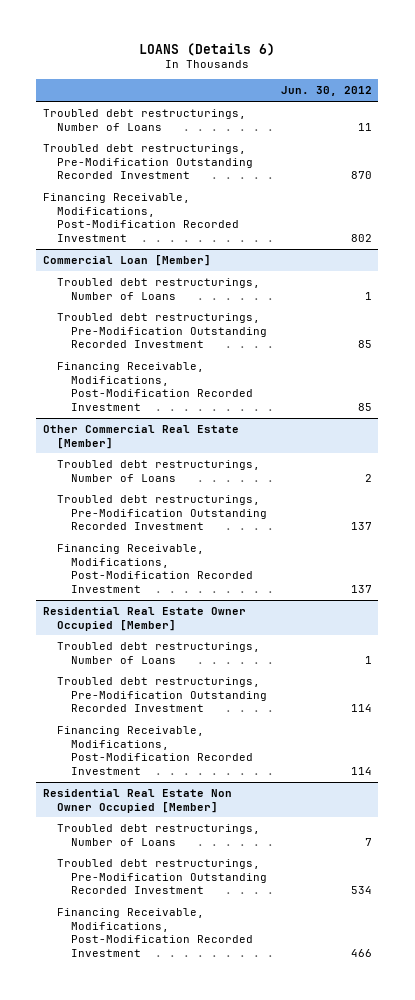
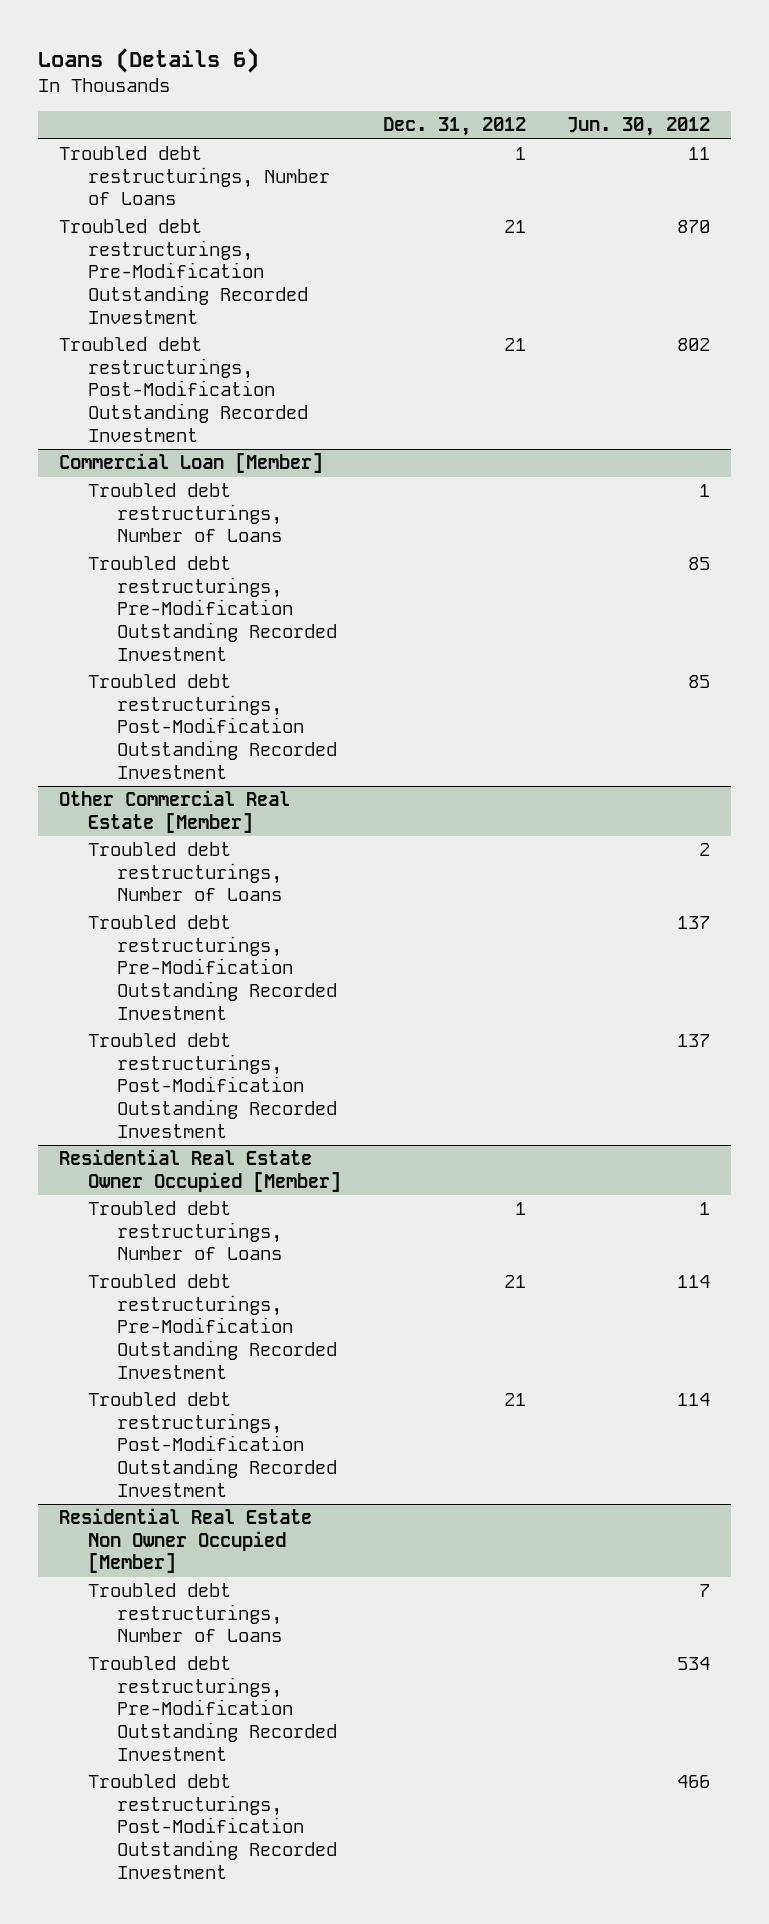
- LOANS (Details 6)
+ Loans (Details 6)
- | Jun. 30, 2012
+ | Dec. 31, 2012 | Jun. 30, 2012
- Financing Receivable, Modifications, Post-Modification Recorded Investment | 802
+ Troubled debt restructurings, Post-Modification Outstanding Recorded Investment | 21 | 802
@ Commercial Loan [Member]
- Financing Receivable, Modifications, Post-Modification Recorded Investment | 85
+ Troubled debt restructurings, Post-Modification Outstanding Recorded Investment | | 85
@ Other Commercial Real Estate [Member]
- Financing Receivable, Modifications, Post-Modification Recorded Investment | 137
+ Troubled debt restructurings, Post-Modification Outstanding Recorded Investment | | 137
@ Residential Real Estate Owner Occupied [Member]
- Financing Receivable, Modifications, Post-Modification Recorded Investment | 114
+ Troubled debt restructurings, Post-Modification Outstanding Recorded Investment | 21 | 114
@ Residential Real Estate Non Owner Occupied [Member]
- Financing Receivable, Modifications, Post-Modification Recorded Investment | 466
+ Troubled debt restructurings, Post-Modification Outstanding Recorded Investment | | 466

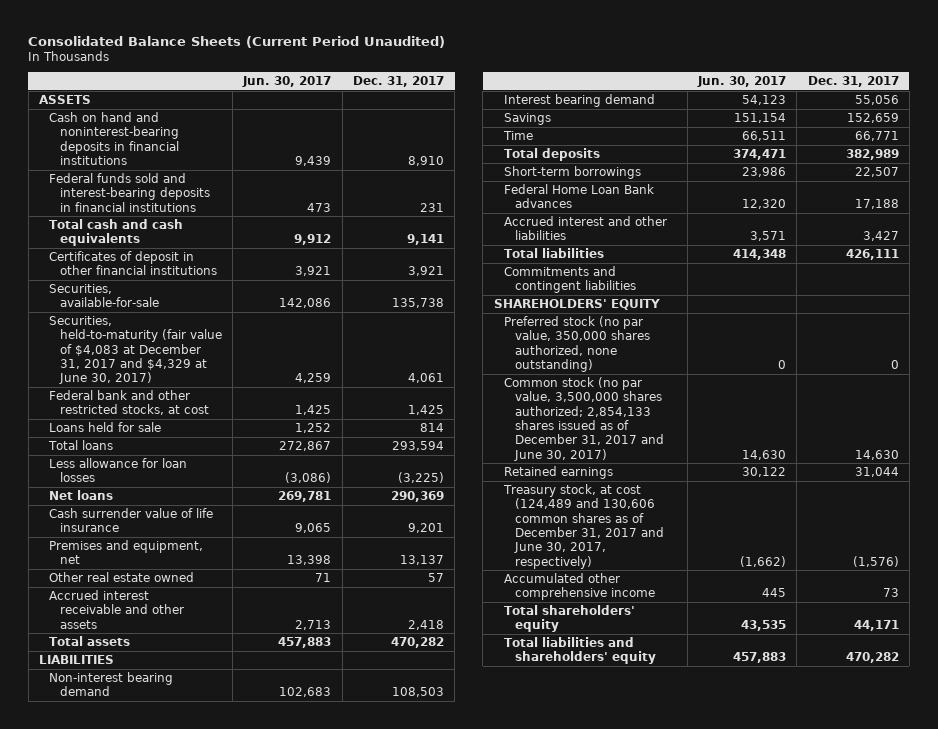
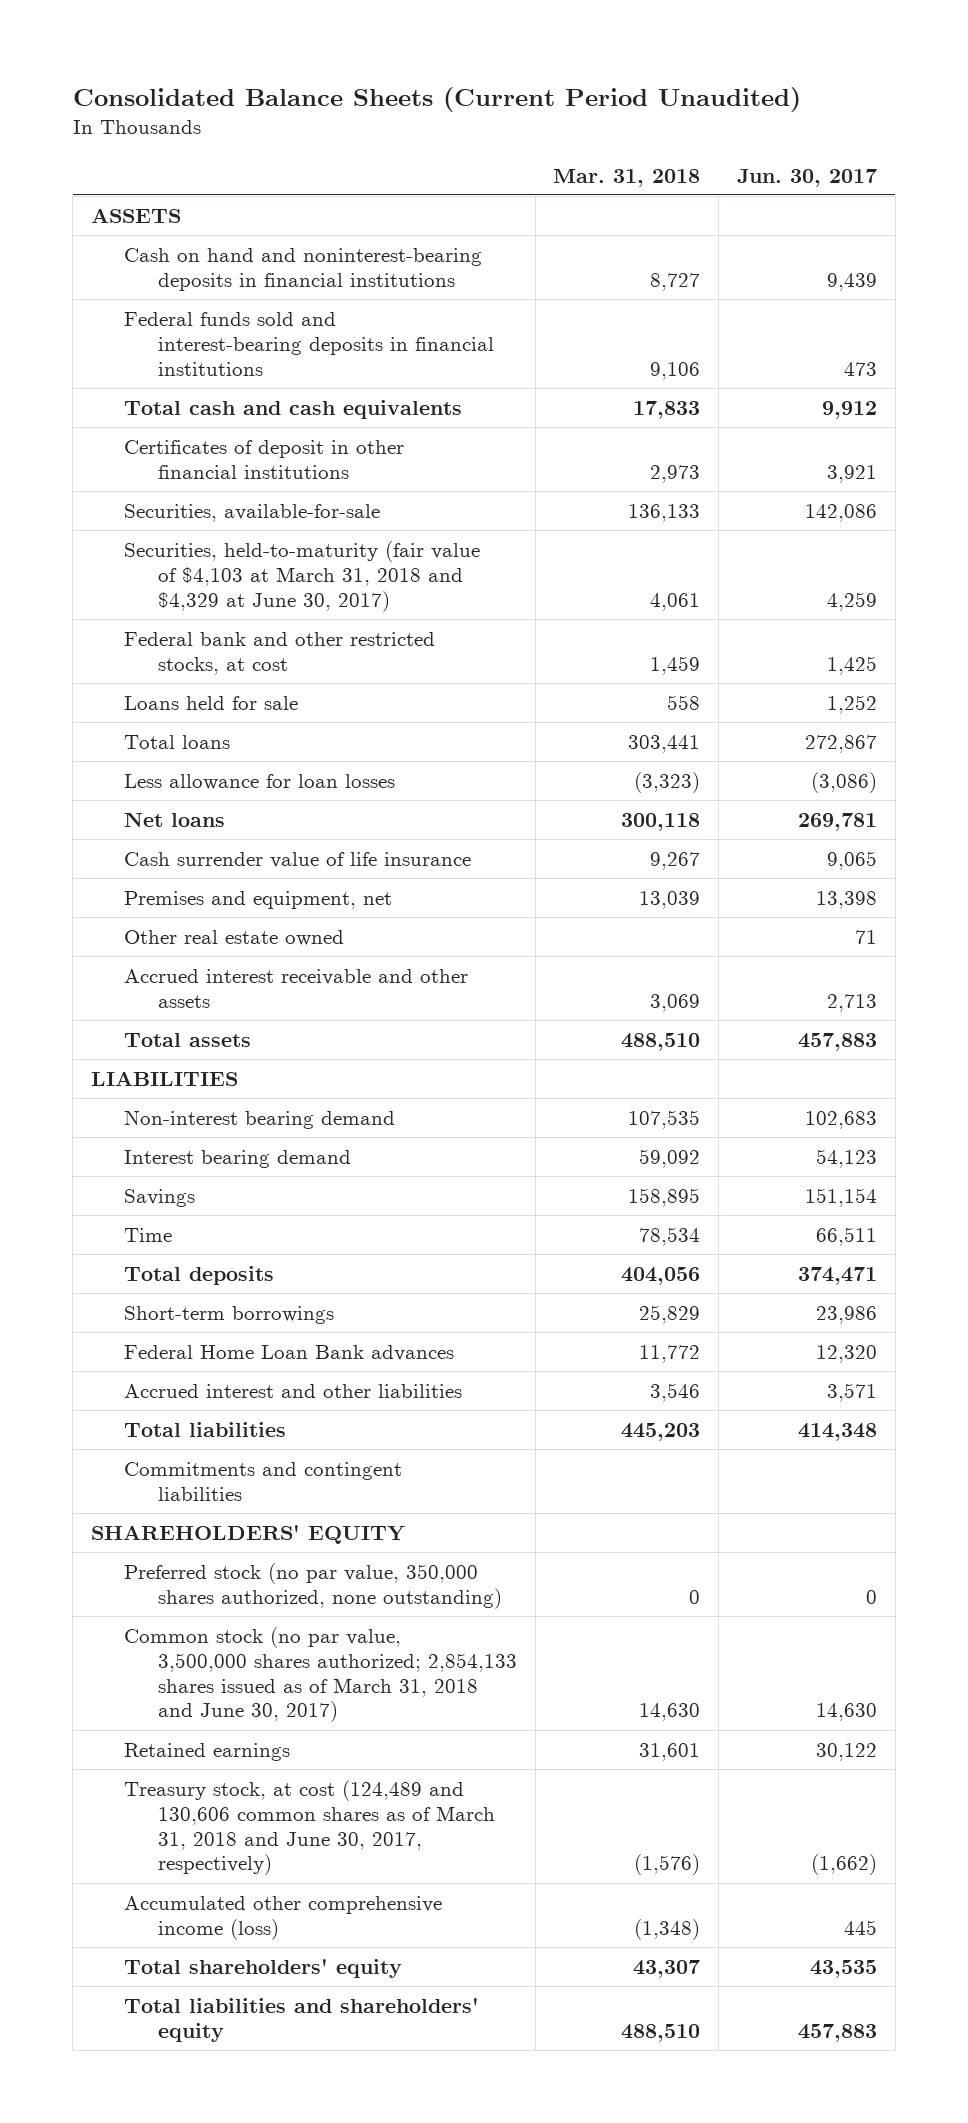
- | Jun. 30, 2017 | Dec. 31, 2017
+ | Mar. 31, 2018 | Jun. 30, 2017
- Securities, held-to-maturity (fair value of $4,083 at December 31, 2017 and $4,329 at June 30, 2017) | 4,259 | 4,061
+ Securities, held-to-maturity (fair value of $4,103 at March 31, 2018 and $4,329 at June 30, 2017) | 4,061 | 4,259
- Common stock (no par value, 3,500,000 shares authorized; 2,854,133 shares issued as of December 31, 2017 and June 30, 2017) | 14,630 | 14,630
+ Common stock (no par value, 3,500,000 shares authorized; 2,854,133 shares issued as of March 31, 2018 and June 30, 2017) | 14,630 | 14,630
- Treasury stock, at cost (124,489 and 130,606 common shares as of December 31, 2017 and June 30, 2017, respectively) | (1,662) | (1,576)
- Accumulated other comprehensive income | 445 | 73
+ Treasury stock, at cost (124,489 and 130,606 common shares as of March 31, 2018 and June 30, 2017, respectively) | (1,576) | (1,662)
+ Accumulated other comprehensive income (loss) | (1,348) | 445

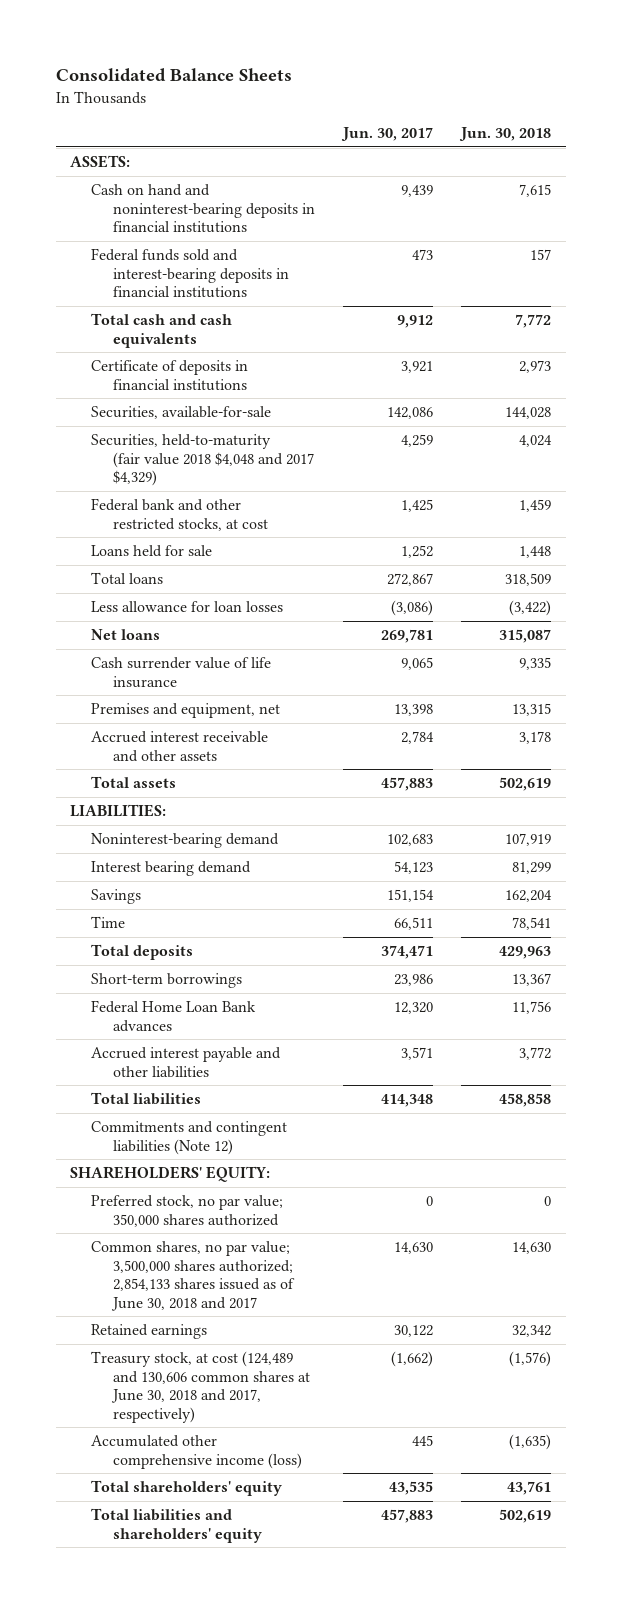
- Consolidated Balance Sheets (Current Period Unaudited)
+ Consolidated Balance Sheets
- | Mar. 31, 2018 | Jun. 30, 2017
+ | Jun. 30, 2017 | Jun. 30, 2018
- ASSETS
+ ASSETS:
- Certificates of deposit in other financial institutions | 2,973 | 3,921
+ Certificate of deposits in financial institutions | 3,921 | 2,973
- Securities, held-to-maturity (fair value of $4,103 at March 31, 2018 and $4,329 at June 30, 2017) | 4,061 | 4,259
+ Securities, held-to-maturity (fair value 2018 $4,048 and 2017 $4,329) | 4,259 | 4,024
- Other real estate owned | | 71
- Accrued interest receivable and other assets | 3,069 | 2,713
+ Accrued interest receivable and other assets | 2,784 | 3,178
- LIABILITIES
- Non-interest bearing demand | 107,535 | 102,683
+ LIABILITIES:
+ Noninterest-bearing demand | 102,683 | 107,919
- Accrued interest and other liabilities | 3,546 | 3,571
+ Accrued interest payable and other liabilities | 3,571 | 3,772
- Commitments and contingent liabilities
- SHAREHOLDERS' EQUITY
- Preferred stock (no par value, 350,000 shares authorized, none outstanding) | 0 | 0
- Common stock (no par value, 3,500,000 shares authorized; 2,854,133 shares issued as of March 31, 2018 and June 30, 2017) | 14,630 | 14,630
+ Commitments and contingent liabilities (Note 12)
+ SHAREHOLDERS' EQUITY:
+ Preferred stock, no par value; 350,000 shares authorized | 0 | 0
+ Common shares, no par value; 3,500,000 shares authorized; 2,854,133 shares issued as of June 30, 2018 and 2017 | 14,630 | 14,630
- Treasury stock, at cost (124,489 and 130,606 common shares as of March 31, 2018 and June 30, 2017, respectively) | (1,576) | (1,662)
+ Treasury stock, at cost (124,489 and 130,606 common shares at June 30, 2018 and 2017, respectively) | (1,662) | (1,576)

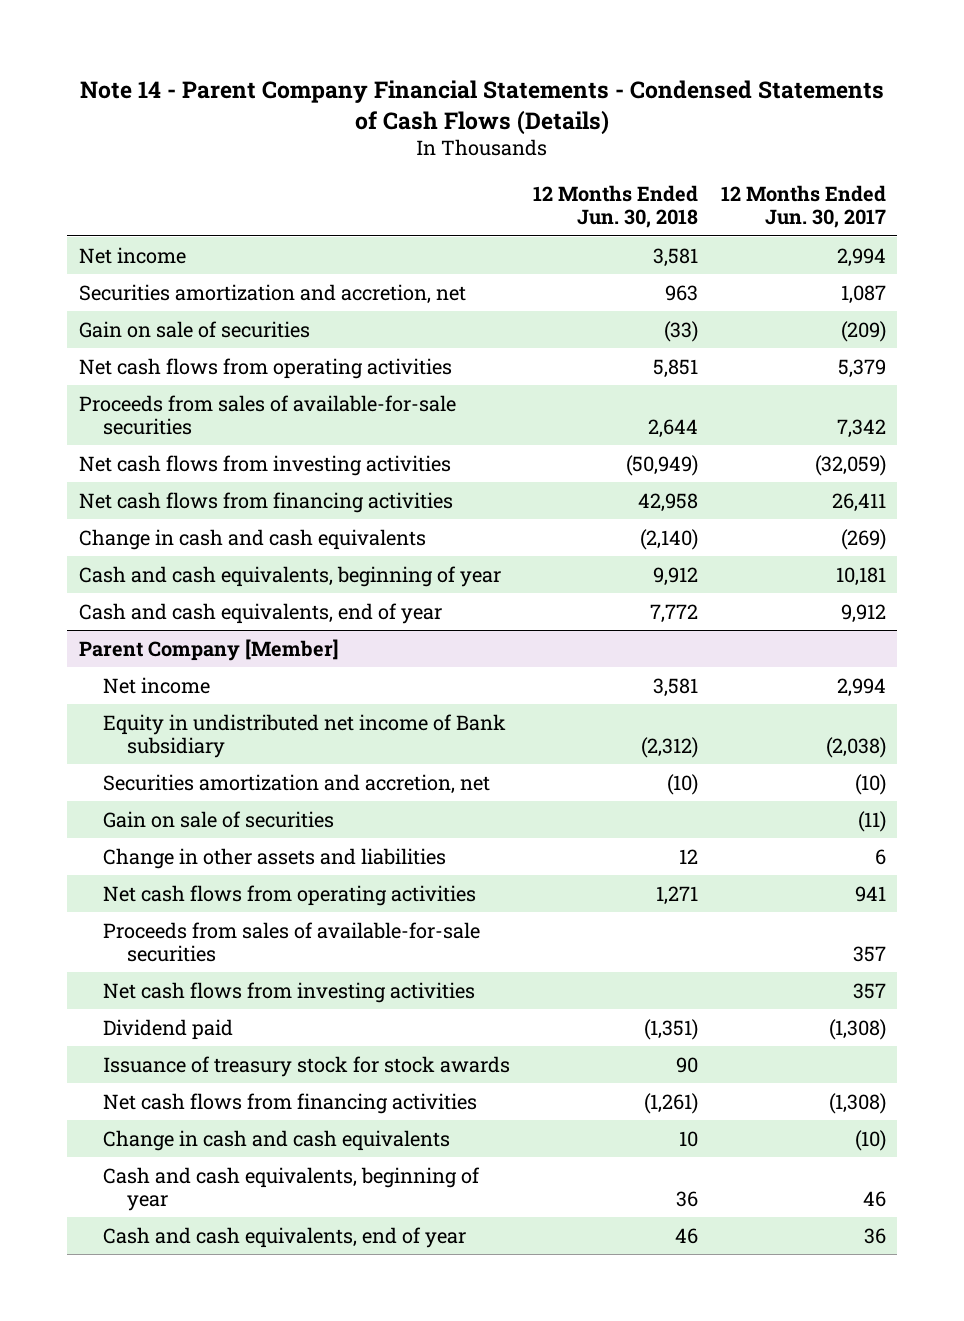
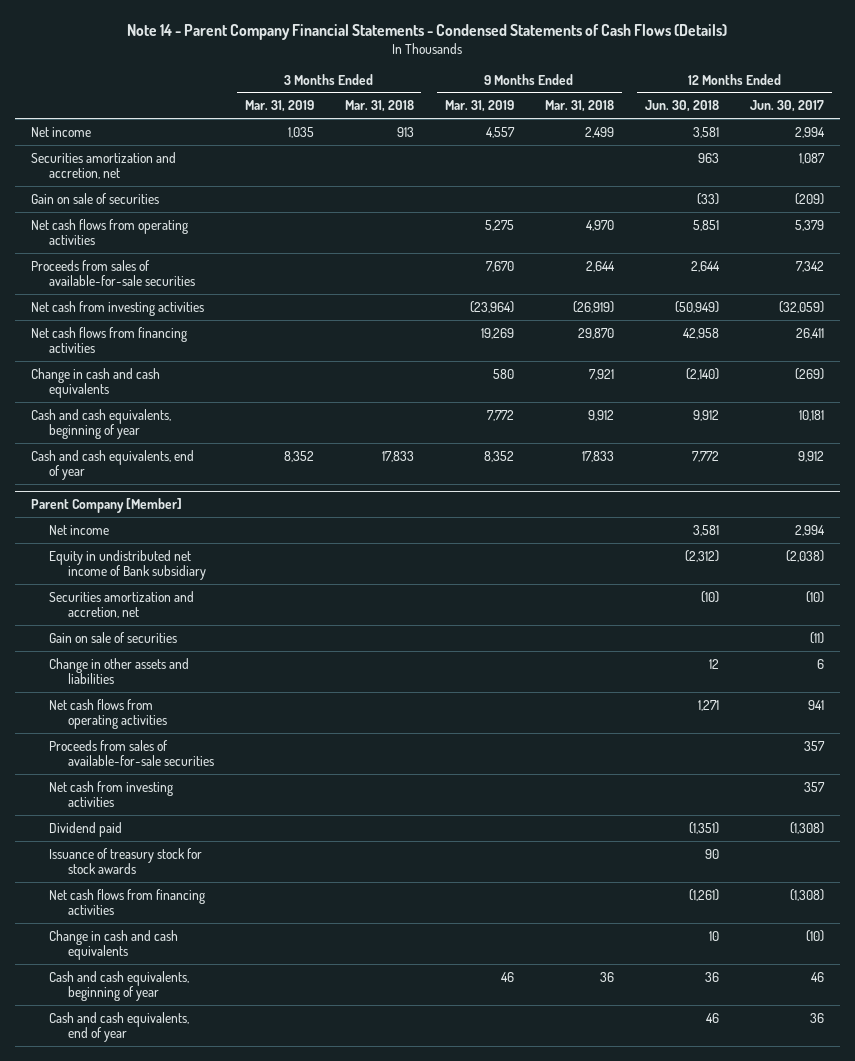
- | 12 Months Ended Jun. 30, 2018 | 12 Months Ended Jun. 30, 2017
+ | 3 Months Ended Mar. 31, 2019 | 3 Months Ended Mar. 31, 2018 | 9 Months Ended Mar. 31, 2019 | 9 Months Ended Mar. 31, 2018 | 12 Months Ended Jun. 30, 2018 | 12 Months Ended Jun. 30, 2017
- Net cash flows from investing activities | (50,949) | (32,059)
+ Net cash from investing activities | | | (23,964) | (26,919) | (50,949) | (32,059)
@ Parent Company [Member]
- Net cash flows from investing activities | | 357
+ Net cash from investing activities | | | | | | 357

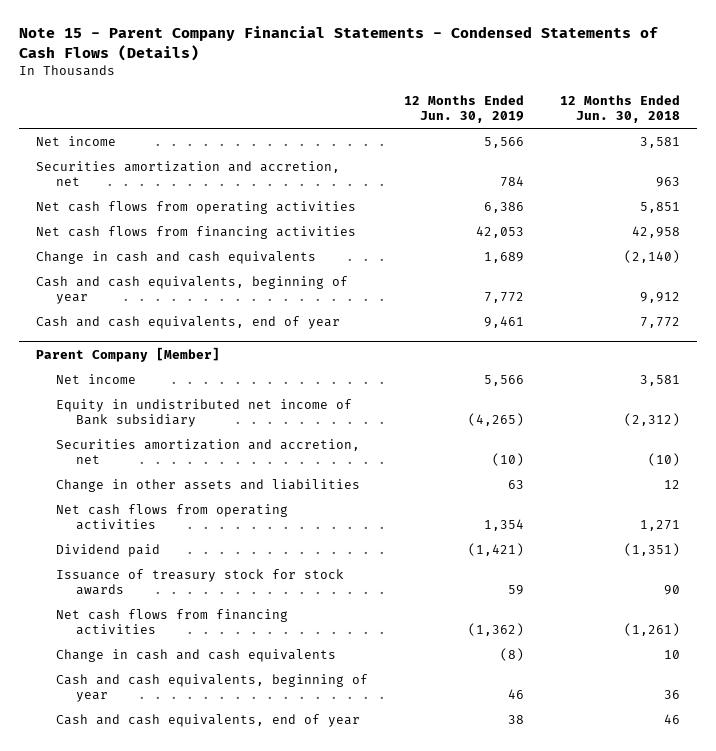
- Note 14 - Parent Company Financial Statements - Condensed Statements of Cash Flows (Details)
+ Note 15 - Parent Company Financial Statements - Condensed Statements of Cash Flows (Details)
- | 3 Months Ended Mar. 31, 2019 | 3 Months Ended Mar. 31, 2018 | 9 Months Ended Mar. 31, 2019 | 9 Months Ended Mar. 31, 2018 | 12 Months Ended Jun. 30, 2018 | 12 Months Ended Jun. 30, 2017
+ | 12 Months Ended Jun. 30, 2019 | 12 Months Ended Jun. 30, 2018
- Gain on sale of securities | | | | | (33) | (209)
- Proceeds from sales of available-for-sale securities | | | 7,670 | 2,644 | 2,644 | 7,342
- Net cash from investing activities | | | (23,964) | (26,919) | (50,949) | (32,059)
@ Parent Company [Member]
- Gain on sale of securities | | | | | | (11)
- Proceeds from sales of available-for-sale securities | | | | | | 357
- Net cash from investing activities | | | | | | 357

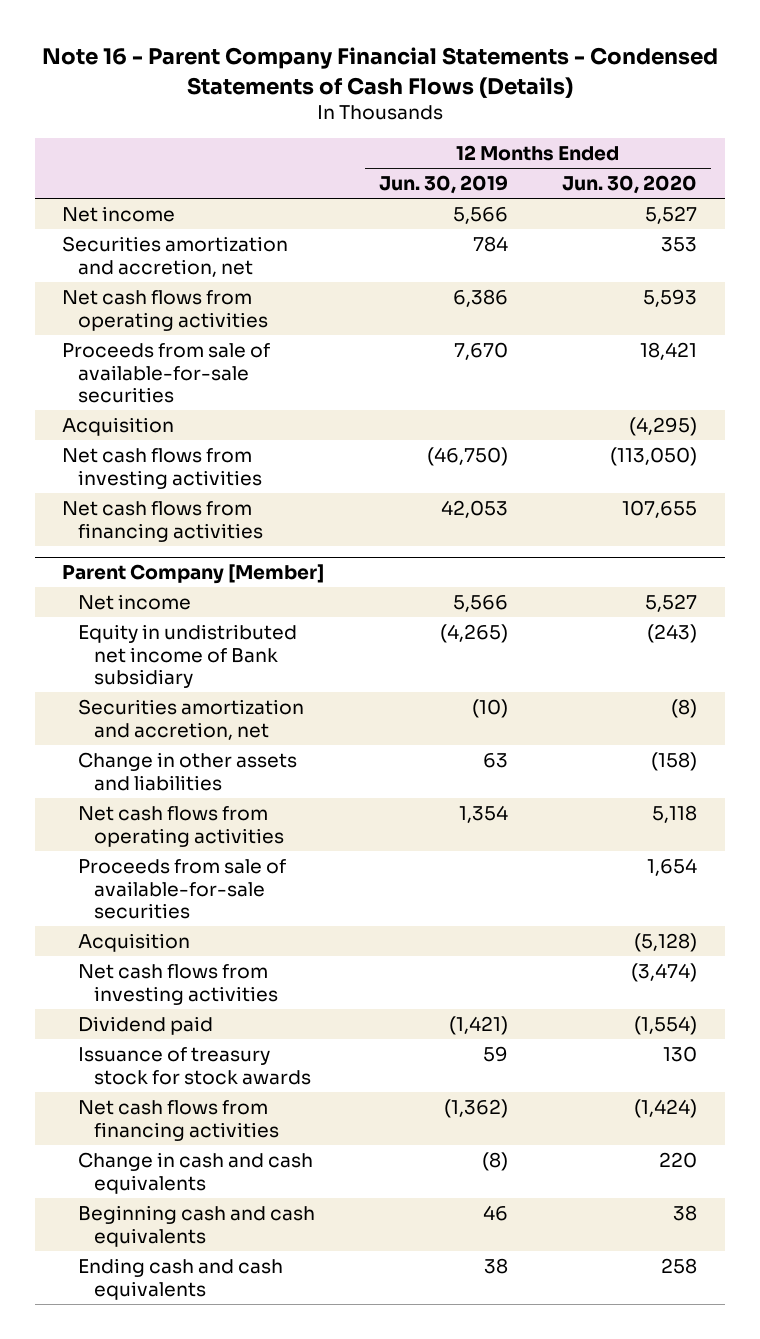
- Note 15 - Parent Company Financial Statements - Condensed Statements of Cash Flows (Details)
+ Note 16 - Parent Company Financial Statements - Condensed Statements of Cash Flows (Details)
- | 12 Months Ended Jun. 30, 2019 | 12 Months Ended Jun. 30, 2018
+ | 12 Months Ended Jun. 30, 2019 | 12 Months Ended Jun. 30, 2020
+ Proceeds from sale of available-for-sale securities | 7,670 | 18,421
+ Acquisition | | (4,295)
+ Net cash flows from investing activities | (46,750) | (113,050)
- Change in cash and cash equivalents | 1,689 | (2,140)
- Cash and cash equivalents, beginning of year | 7,772 | 9,912
- Cash and cash equivalents, end of year | 9,461 | 7,772
@ Parent Company [Member]
+ Proceeds from sale of available-for-sale securities | | 1,654
+ Acquisition | | (5,128)
+ Net cash flows from investing activities | | (3,474)
- Cash and cash equivalents, beginning of year | 46 | 36
- Cash and cash equivalents, end of year | 38 | 46
+ Beginning cash and cash equivalents | 46 | 38
+ Ending cash and cash equivalents | 38 | 258

